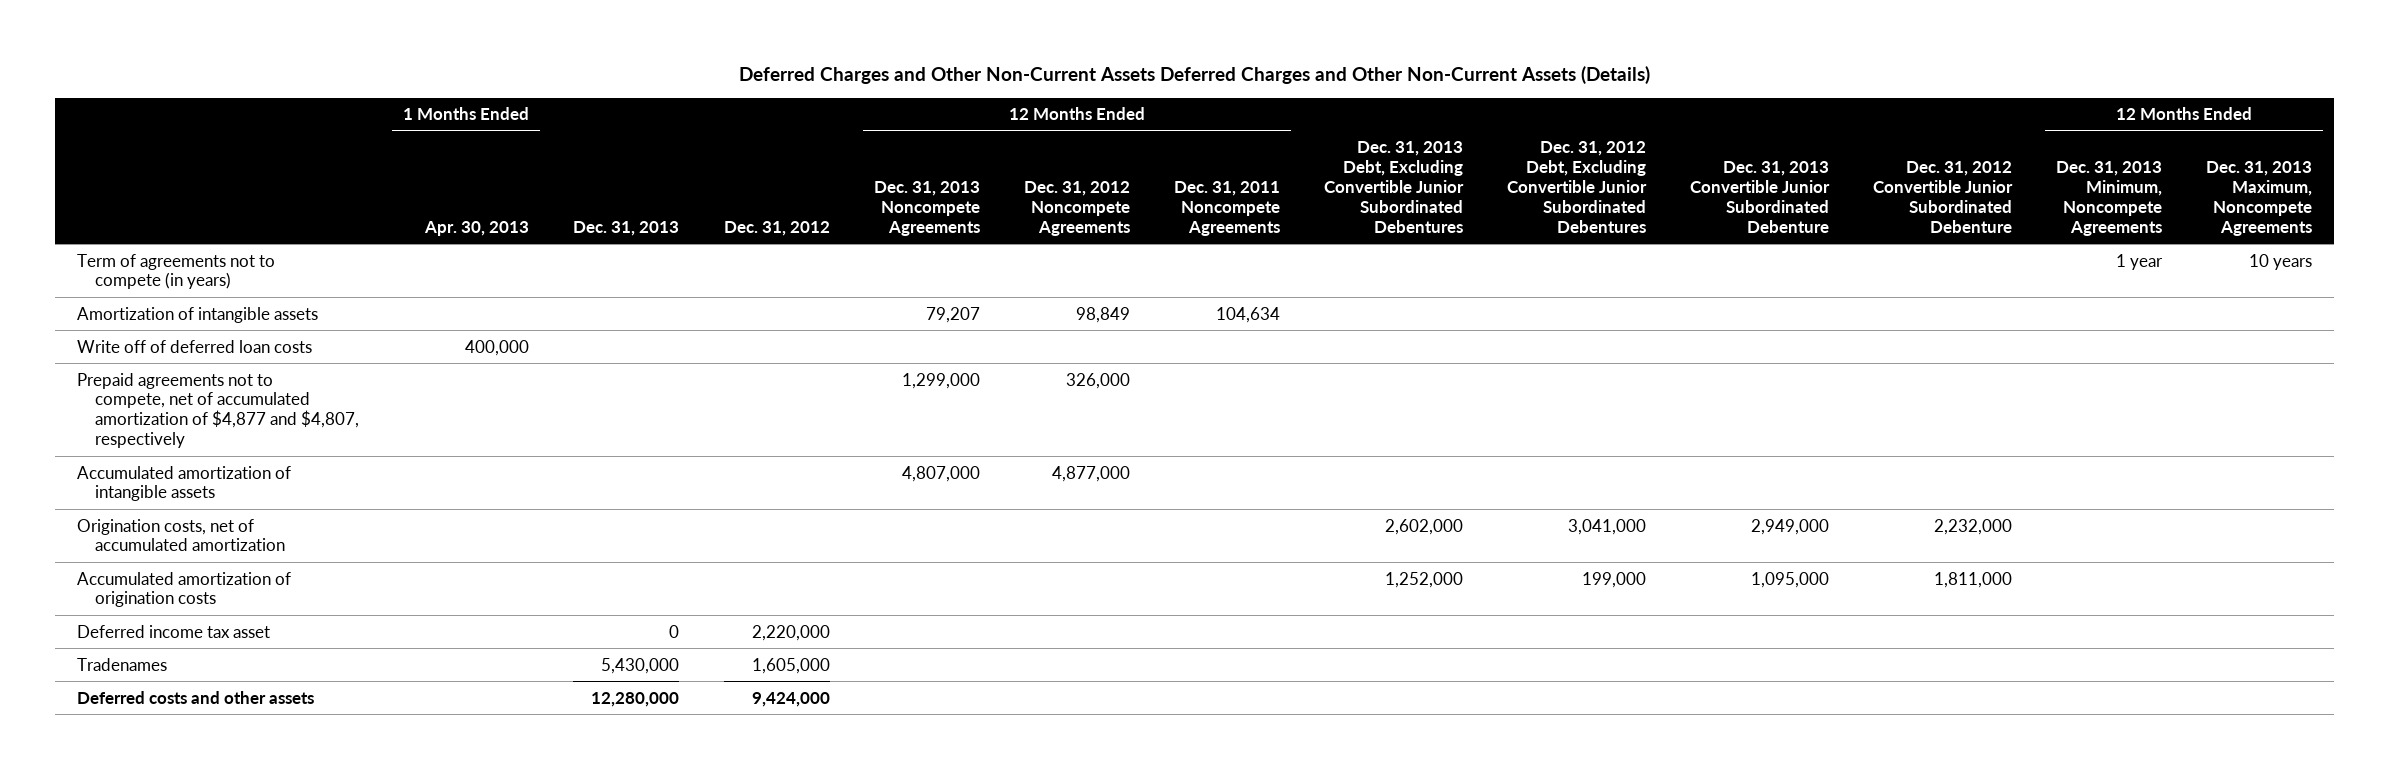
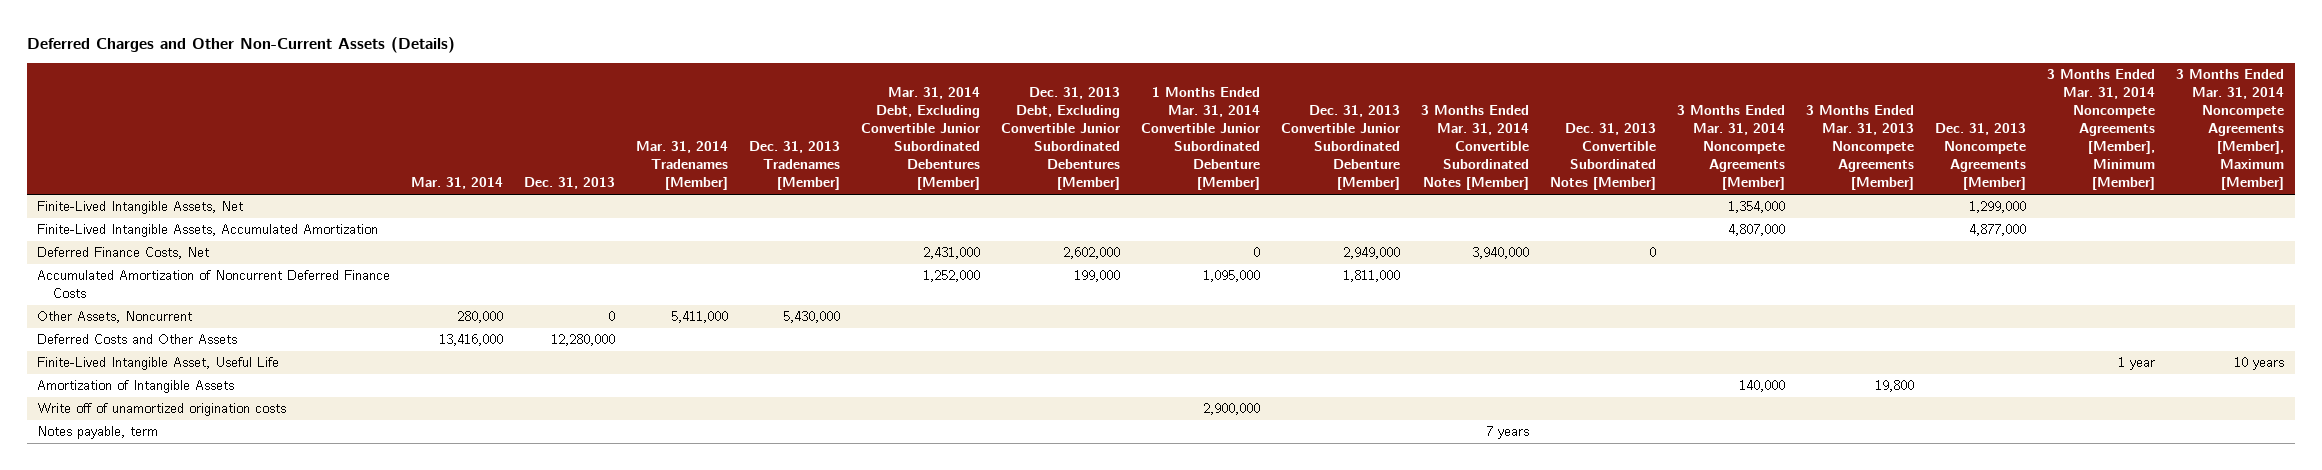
- Deferred Charges and Other Non-Current Assets Deferred Charges and Other Non-Current Assets (Details)
+ Deferred Charges and Other Non-Current Assets (Details)
- | 1 Months Ended Apr. 30, 2013 | Dec. 31, 2013 | Dec. 31, 2012 | 12 Months Ended Dec. 31, 2013 Noncompete Agreements | 12 Months Ended Dec. 31, 2012 Noncompete Agreements | 12 Months Ended Dec. 31, 2011 Noncompete Agreements | Dec. 31, 2013 Debt, Excluding Convertible Junior Subordinated Debentures | Dec. 31, 2012 Debt, Excluding Convertible Junior Subordinated Debentures | Dec. 31, 2013 Convertible Junior Subordinated Debenture | Dec. 31, 2012 Convertible Junior Subordinated Debenture | 12 Months Ended Dec. 31, 2013 Minimum, Noncompete Agreements | 12 Months Ended Dec. 31, 2013 Maximum, Noncompete Agreements
+ | Mar. 31, 2014 | Dec. 31, 2013 | Mar. 31, 2014 Tradenames [Member] | Dec. 31, 2013 Tradenames [Member] | Mar. 31, 2014 Debt, Excluding Convertible Junior Subordinated Debentures [Member] | Dec. 31, 2013 Debt, Excluding Convertible Junior Subordinated Debentures [Member] | 1 Months Ended Mar. 31, 2014 Convertible Junior Subordinated Debenture [Member] | Dec. 31, 2013 Convertible Junior Subordinated Debenture [Member] | 3 Months Ended Mar. 31, 2014 Convertible Subordinated Notes [Member] | Dec. 31, 2013 Convertible Subordinated Notes [Member] | 3 Months Ended Mar. 31, 2014 Noncompete Agreements [Member] | 3 Months Ended Mar. 31, 2013 Noncompete Agreements [Member] | Dec. 31, 2013 Noncompete Agreements [Member] | 3 Months Ended Mar. 31, 2014 Noncompete Agreements [Member], Minimum [Member] | 3 Months Ended Mar. 31, 2014 Noncompete Agreements [Member], Maximum [Member]
- Term of agreements not to compete (in years) | | | | | | | | | | | 1 year | 10 years
- Amortization of intangible assets | | | | 79,207 | 98,849 | 104,634 | | | | | |
- Write off of deferred loan costs | 400,000 | | | | | | | | | | |
- Prepaid agreements not to compete, net of accumulated amortization of $4,877 and $4,807, respectively | | | | 1,299,000 | 326,000 | | | | | | |
- Accumulated amortization of intangible assets | | | | 4,807,000 | 4,877,000 | | | | | | |
- Origination costs, net of accumulated amortization | | | | | | | 2,602,000 | 3,041,000 | 2,949,000 | 2,232,000 | |
- Accumulated amortization of origination costs | | | | | | | 1,252,000 | 199,000 | 1,095,000 | 1,811,000 | |
- Deferred income tax asset | | 0 | 2,220,000 | | | | | | | | |
- Tradenames | | 5,430,000 | 1,605,000 | | | | | | | | |
- Deferred costs and other assets | | 12,280,000 | 9,424,000 | | | | | | | | |
+ Finite-Lived Intangible Assets, Net | | | | | | | | | | | 1,354,000 | | 1,299,000 | |
+ Finite-Lived Intangible Assets, Accumulated Amortization | | | | | | | | | | | 4,807,000 | | 4,877,000 | |
+ Deferred Finance Costs, Net | | | | | 2,431,000 | 2,602,000 | 0 | 2,949,000 | 3,940,000 | 0 | | | | |
+ Accumulated Amortization of Noncurrent Deferred Finance Costs | | | | | 1,252,000 | 199,000 | 1,095,000 | 1,811,000 | | | | | | |
+ Other Assets, Noncurrent | 280,000 | 0 | 5,411,000 | 5,430,000 | | | | | | | | | | |
+ Deferred Costs and Other Assets | 13,416,000 | 12,280,000 | | | | | | | | | | | | |
+ Finite-Lived Intangible Asset, Useful Life | | | | | | | | | | | | | | 1 year | 10 years
+ Amortization of Intangible Assets | | | | | | | | | | | 140,000 | 19,800 | | |
+ Write off of unamortized origination costs | | | | | | | 2,900,000 | | | | | | | |
+ Notes payable, term | | | | | | | | | 7 years | | | | | |

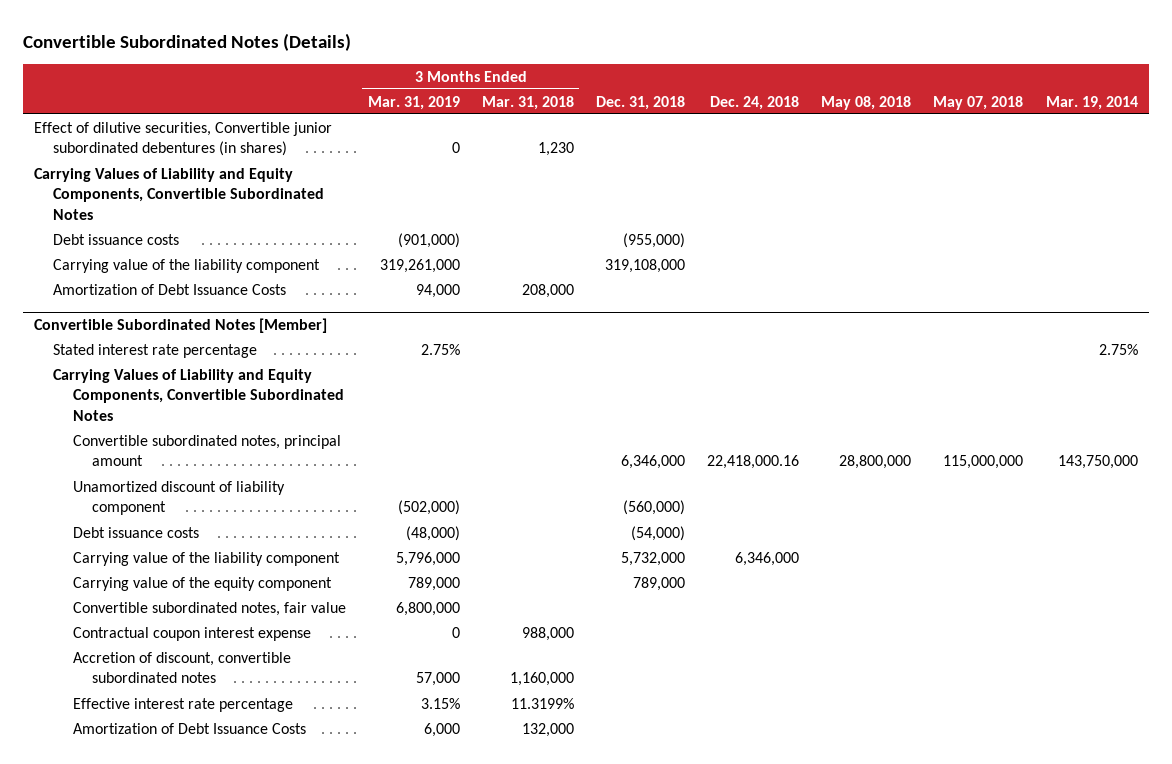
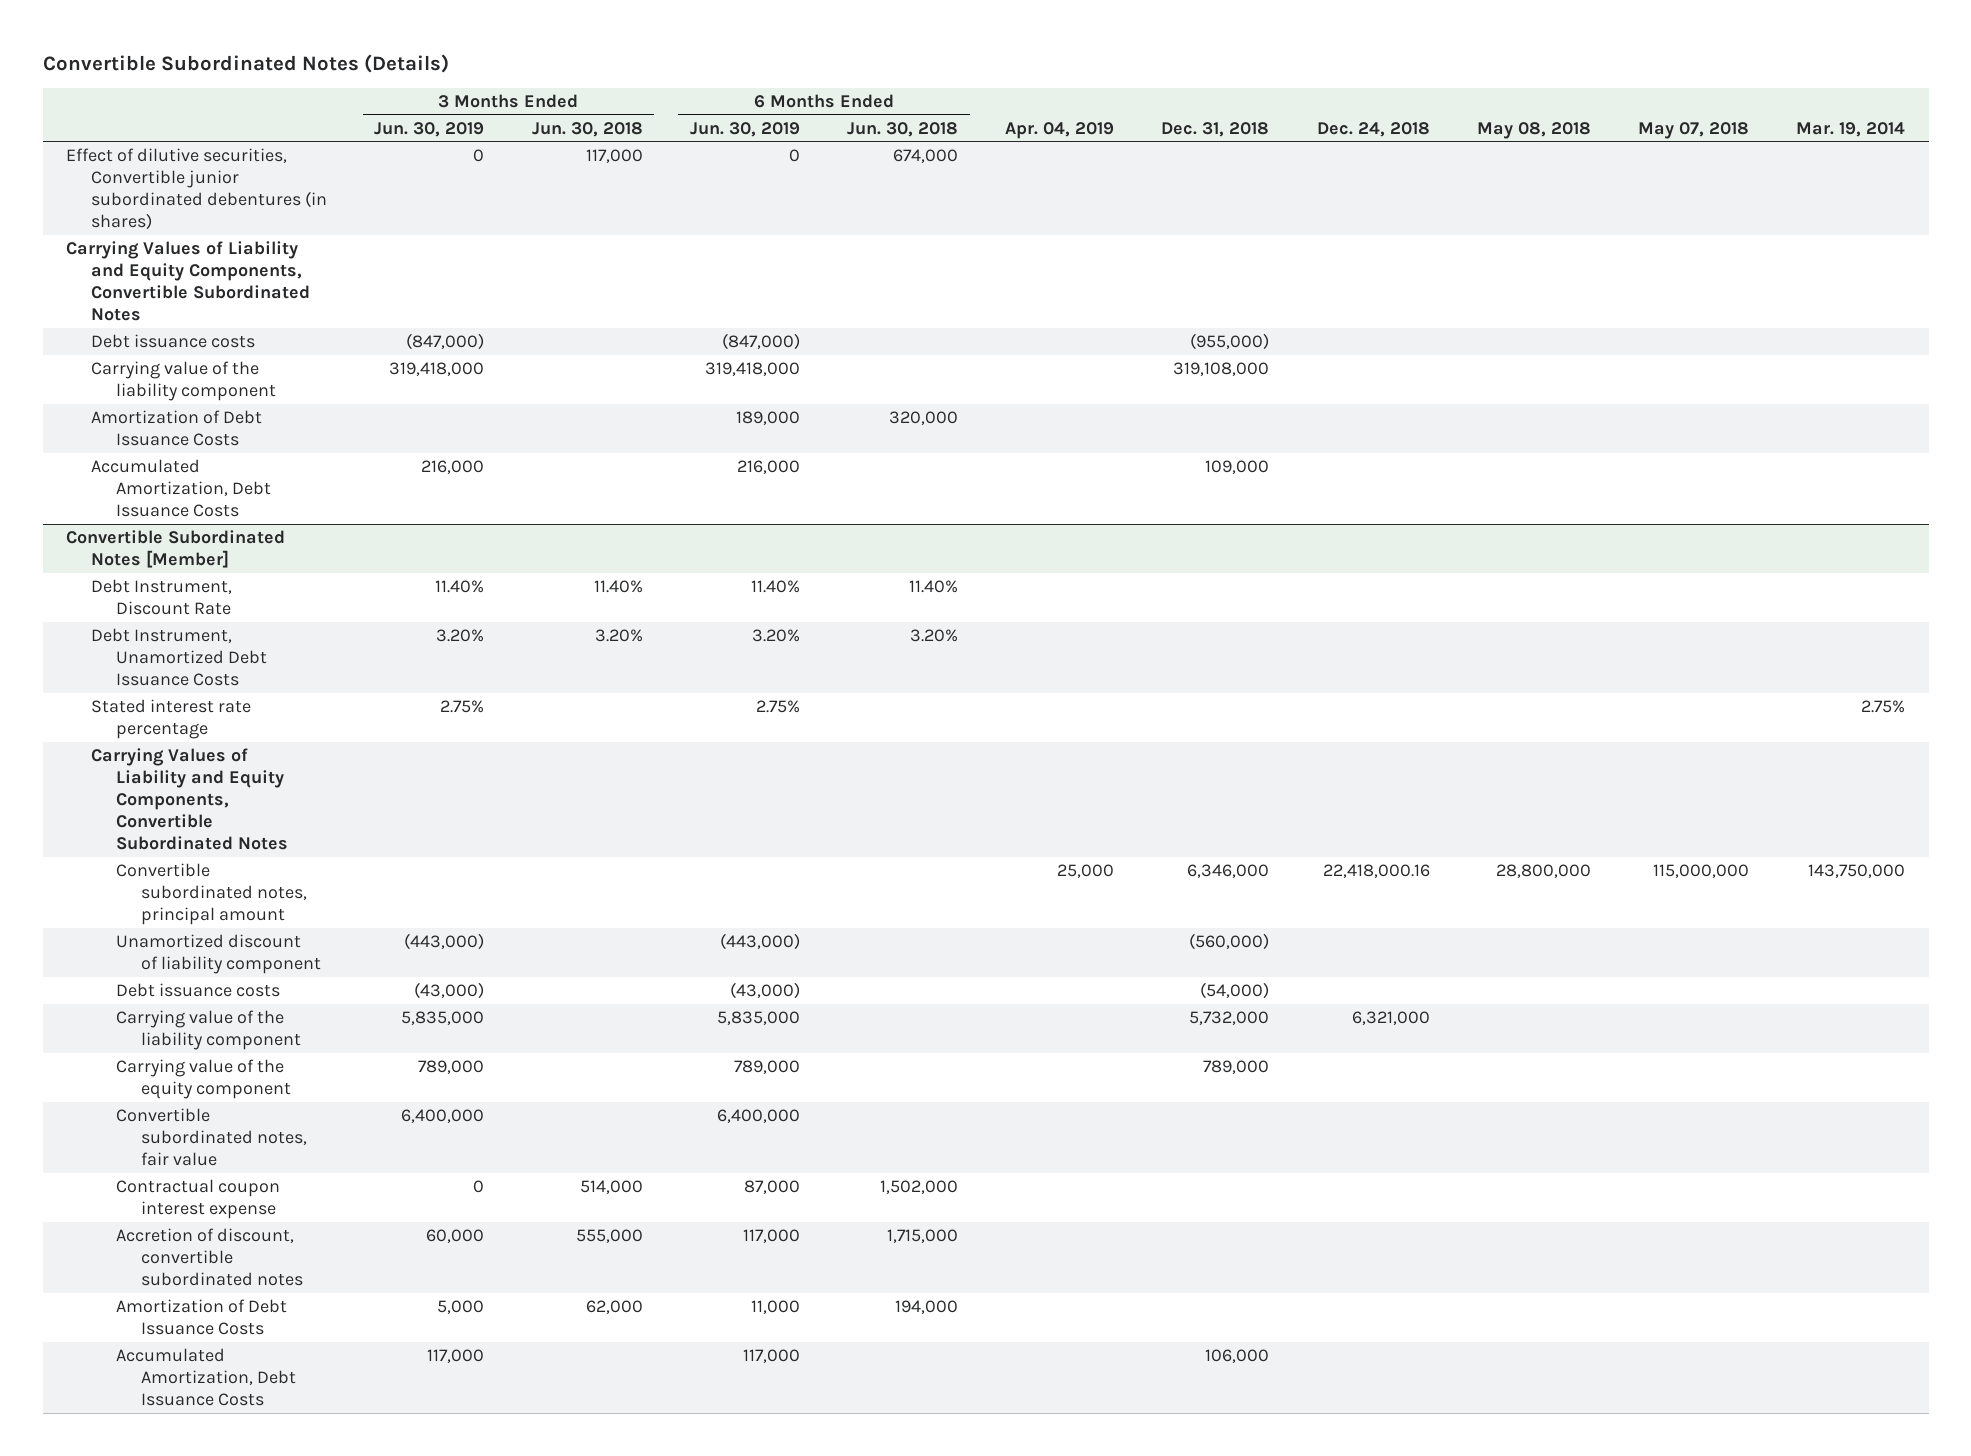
- | 3 Months Ended Mar. 31, 2019 | 3 Months Ended Mar. 31, 2018 | Dec. 31, 2018 | Dec. 24, 2018 | May 08, 2018 | May 07, 2018 | Mar. 19, 2014
+ | 3 Months Ended Jun. 30, 2019 | 3 Months Ended Jun. 30, 2018 | 6 Months Ended Jun. 30, 2019 | 6 Months Ended Jun. 30, 2018 | Apr. 04, 2019 | Dec. 31, 2018 | Dec. 24, 2018 | May 08, 2018 | May 07, 2018 | Mar. 19, 2014
+ Accumulated Amortization, Debt Issuance Costs | 216,000 | | 216,000 | | | 109,000 | | | |
@ Convertible Subordinated Notes [Member]
+ Debt Instrument, Discount Rate | 11.40% | 11.40% | 11.40% | 11.40% | | | | | |
+ Debt Instrument, Unamortized Debt Issuance Costs | 3.20% | 3.20% | 3.20% | 3.20% | | | | | |
- Carrying value of the liability component | 5,796,000 | | 5,732,000 | 6,346,000 | | |
+ Carrying value of the liability component | 5,835,000 | | 5,835,000 | | | 5,732,000 | 6,321,000 | | |
- Effective interest rate percentage | 3.15% | 11.3199% | | | | |
+ Accumulated Amortization, Debt Issuance Costs | 117,000 | | 117,000 | | | 106,000 | | | |

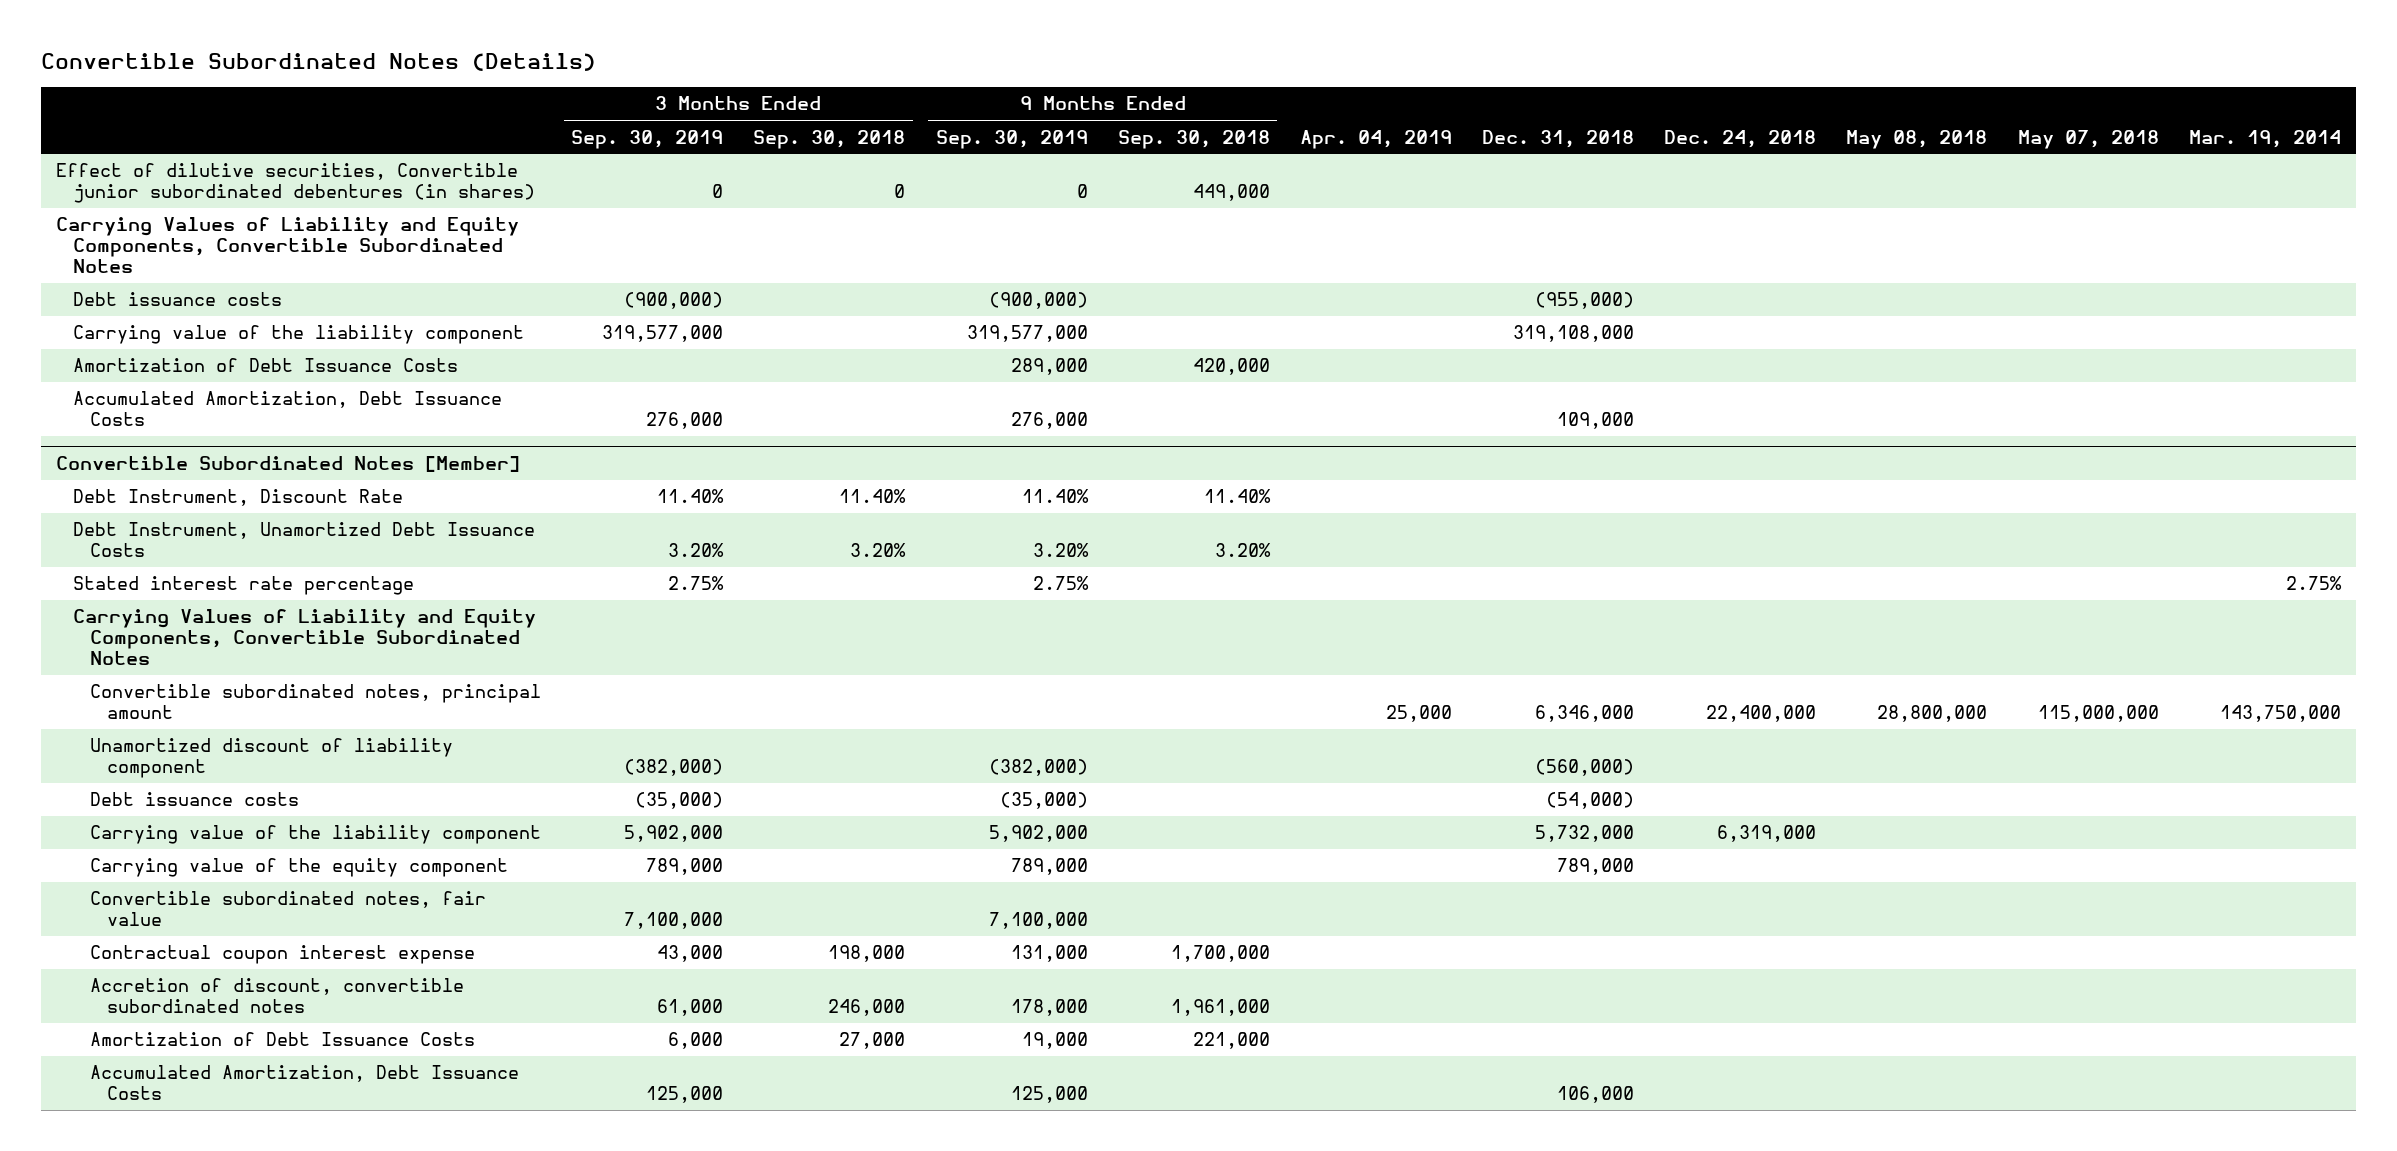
- | 3 Months Ended Jun. 30, 2019 | 3 Months Ended Jun. 30, 2018 | 6 Months Ended Jun. 30, 2019 | 6 Months Ended Jun. 30, 2018 | Apr. 04, 2019 | Dec. 31, 2018 | Dec. 24, 2018 | May 08, 2018 | May 07, 2018 | Mar. 19, 2014
+ | 3 Months Ended Sep. 30, 2019 | 3 Months Ended Sep. 30, 2018 | 9 Months Ended Sep. 30, 2019 | 9 Months Ended Sep. 30, 2018 | Apr. 04, 2019 | Dec. 31, 2018 | Dec. 24, 2018 | May 08, 2018 | May 07, 2018 | Mar. 19, 2014
@ Convertible Subordinated Notes [Member]
- Convertible subordinated notes, principal amount | | | | | 25,000 | 6,346,000 | 22,418,000.16 | 28,800,000 | 115,000,000 | 143,750,000
+ Convertible subordinated notes, principal amount | | | | | 25,000 | 6,346,000 | 22,400,000 | 28,800,000 | 115,000,000 | 143,750,000
- Carrying value of the liability component | 5,835,000 | | 5,835,000 | | | 5,732,000 | 6,321,000 | | |
+ Carrying value of the liability component | 5,902,000 | | 5,902,000 | | | 5,732,000 | 6,319,000 | | |

